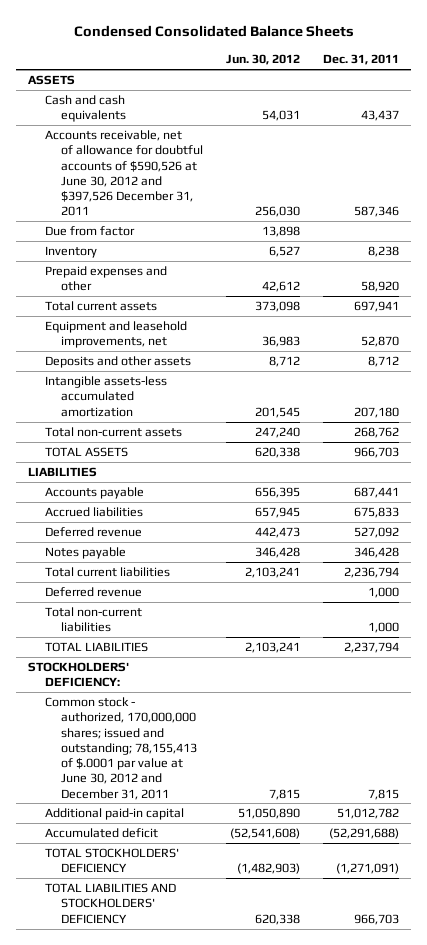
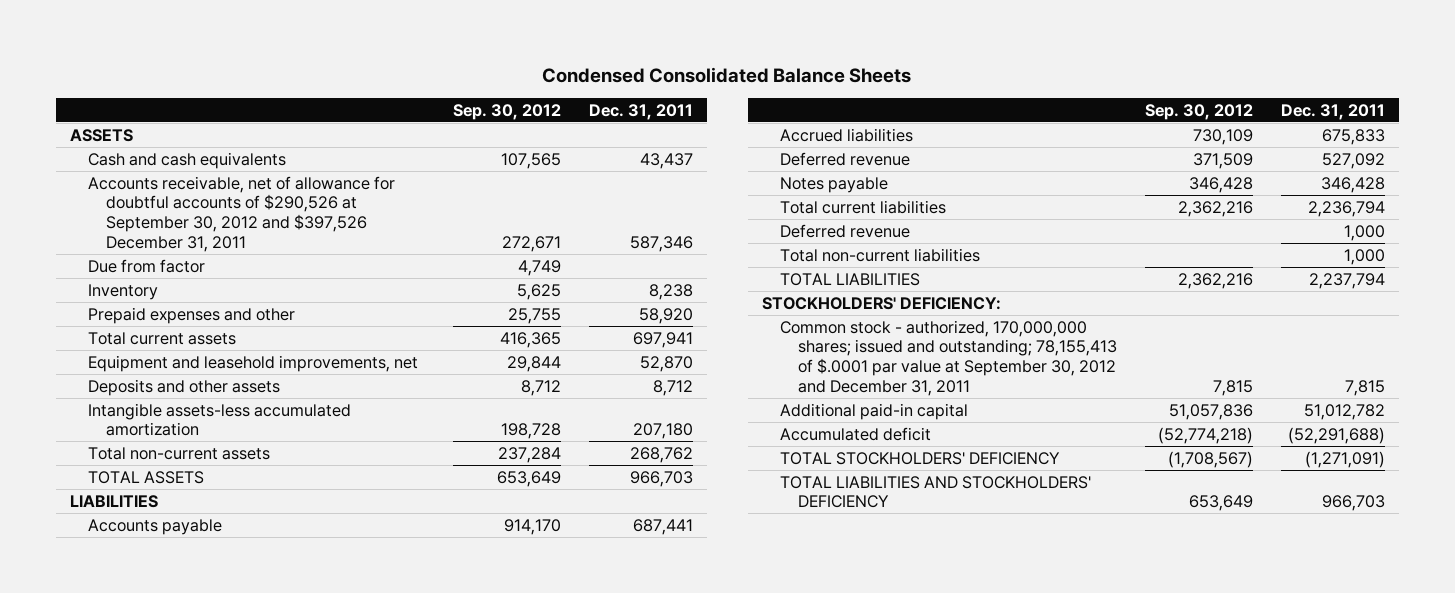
- | Jun. 30, 2012 | Dec. 31, 2011
+ | Sep. 30, 2012 | Dec. 31, 2011
- Accounts receivable, net of allowance for doubtful accounts of $590,526 at June 30, 2012 and $397,526 December 31, 2011 | 256,030 | 587,346
+ Accounts receivable, net of allowance for doubtful accounts of $290,526 at September 30, 2012 and $397,526 December 31, 2011 | 272,671 | 587,346
- Common stock - authorized, 170,000,000 shares; issued and outstanding; 78,155,413 of $.0001 par value at June 30, 2012 and December 31, 2011 | 7,815 | 7,815
+ Common stock - authorized, 170,000,000 shares; issued and outstanding; 78,155,413 of $.0001 par value at September 30, 2012 and December 31, 2011 | 7,815 | 7,815

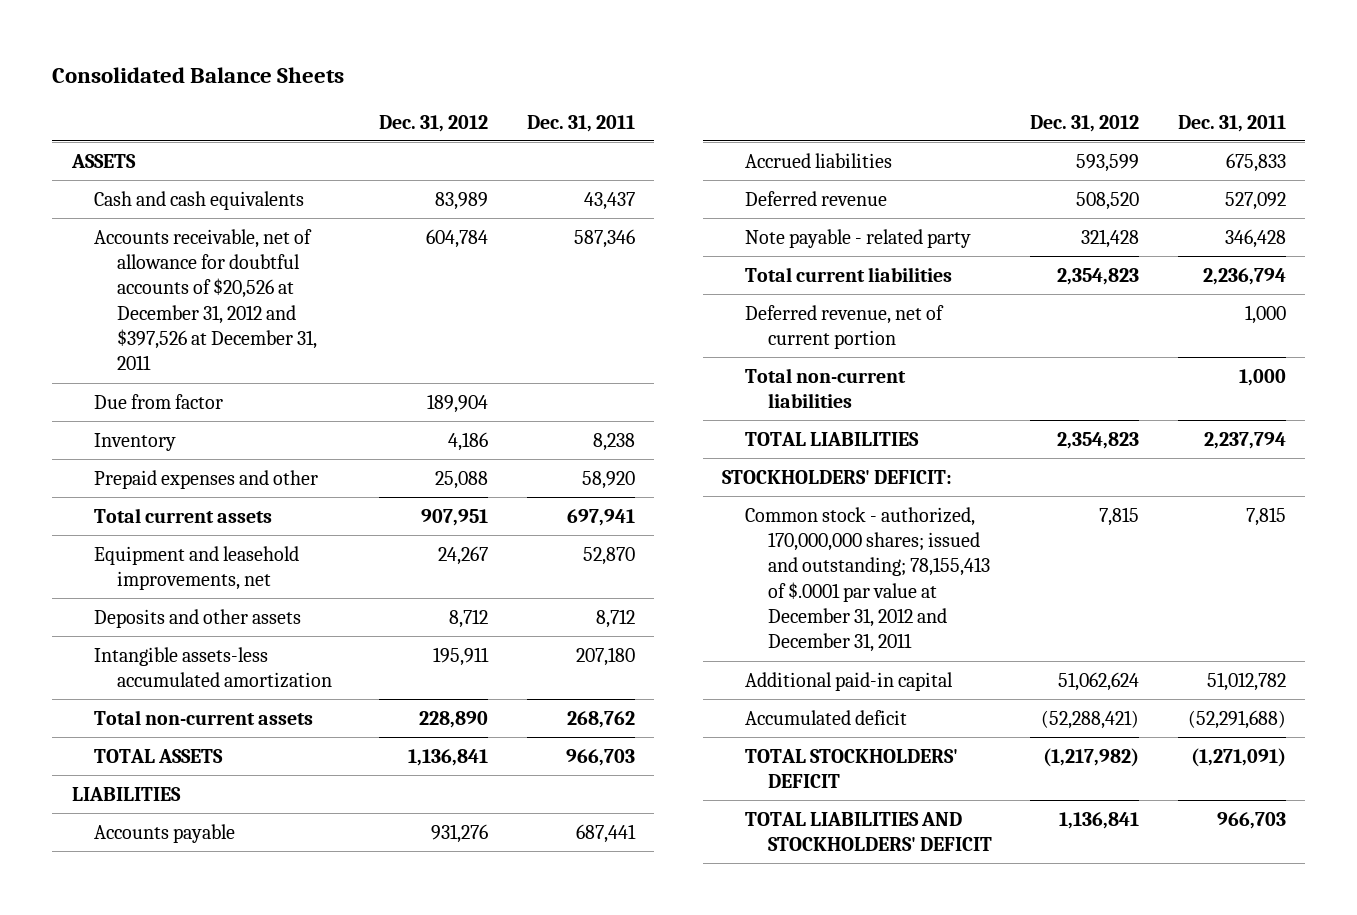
- Condensed Consolidated Balance Sheets
+ Consolidated Balance Sheets
- | Sep. 30, 2012 | Dec. 31, 2011
+ | Dec. 31, 2012 | Dec. 31, 2011
- Accounts receivable, net of allowance for doubtful accounts of $290,526 at September 30, 2012 and $397,526 December 31, 2011 | 272,671 | 587,346
+ Accounts receivable, net of allowance for doubtful accounts of $20,526 at December 31, 2012 and $397,526 at December 31, 2011 | 604,784 | 587,346
- Notes payable | 346,428 | 346,428
+ Note payable - related party | 321,428 | 346,428
- Deferred revenue | | 1,000
+ Deferred revenue, net of current portion | | 1,000
- STOCKHOLDERS' DEFICIENCY:
- Common stock - authorized, 170,000,000 shares; issued and outstanding; 78,155,413 of $.0001 par value at September 30, 2012 and December 31, 2011 | 7,815 | 7,815
+ STOCKHOLDERS' DEFICIT:
+ Common stock - authorized, 170,000,000 shares; issued and outstanding; 78,155,413 of $.0001 par value at December 31, 2012 and December 31, 2011 | 7,815 | 7,815
- TOTAL STOCKHOLDERS' DEFICIENCY | (1,708,567) | (1,271,091)
- TOTAL LIABILITIES AND STOCKHOLDERS' DEFICIENCY | 653,649 | 966,703
+ TOTAL STOCKHOLDERS' DEFICIT | (1,217,982) | (1,271,091)
+ TOTAL LIABILITIES AND STOCKHOLDERS' DEFICIT | 1,136,841 | 966,703

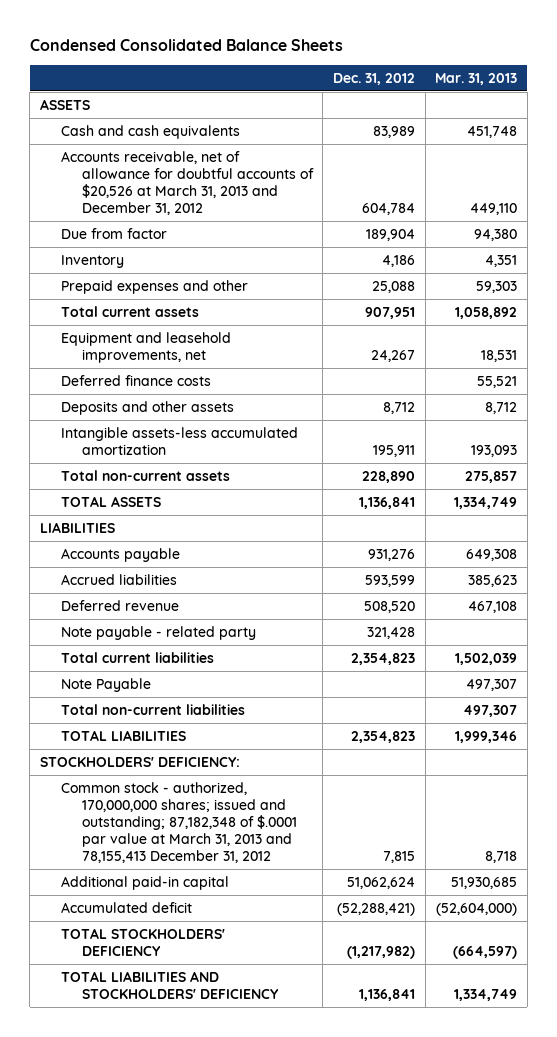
- Consolidated Balance Sheets
+ Condensed Consolidated Balance Sheets
- | Dec. 31, 2012 | Dec. 31, 2011
+ | Dec. 31, 2012 | Mar. 31, 2013
- Accounts receivable, net of allowance for doubtful accounts of $20,526 at December 31, 2012 and $397,526 at December 31, 2011 | 604,784 | 587,346
+ Accounts receivable, net of allowance for doubtful accounts of $20,526 at March 31, 2013 and December 31, 2012 | 604,784 | 449,110
+ Deferred finance costs | | 55,521
- Deferred revenue, net of current portion | | 1,000
+ Note Payable | | 497,307
- STOCKHOLDERS' DEFICIT:
- Common stock - authorized, 170,000,000 shares; issued and outstanding; 78,155,413 of $.0001 par value at December 31, 2012 and December 31, 2011 | 7,815 | 7,815
+ STOCKHOLDERS' DEFICIENCY:
+ Common stock - authorized, 170,000,000 shares; issued and outstanding; 87,182,348 of $.0001 par value at March 31, 2013 and 78,155,413 December 31, 2012 | 7,815 | 8,718
- TOTAL STOCKHOLDERS' DEFICIT | (1,217,982) | (1,271,091)
- TOTAL LIABILITIES AND STOCKHOLDERS' DEFICIT | 1,136,841 | 966,703
+ TOTAL STOCKHOLDERS' DEFICIENCY | (1,217,982) | (664,597)
+ TOTAL LIABILITIES AND STOCKHOLDERS' DEFICIENCY | 1,136,841 | 1,334,749

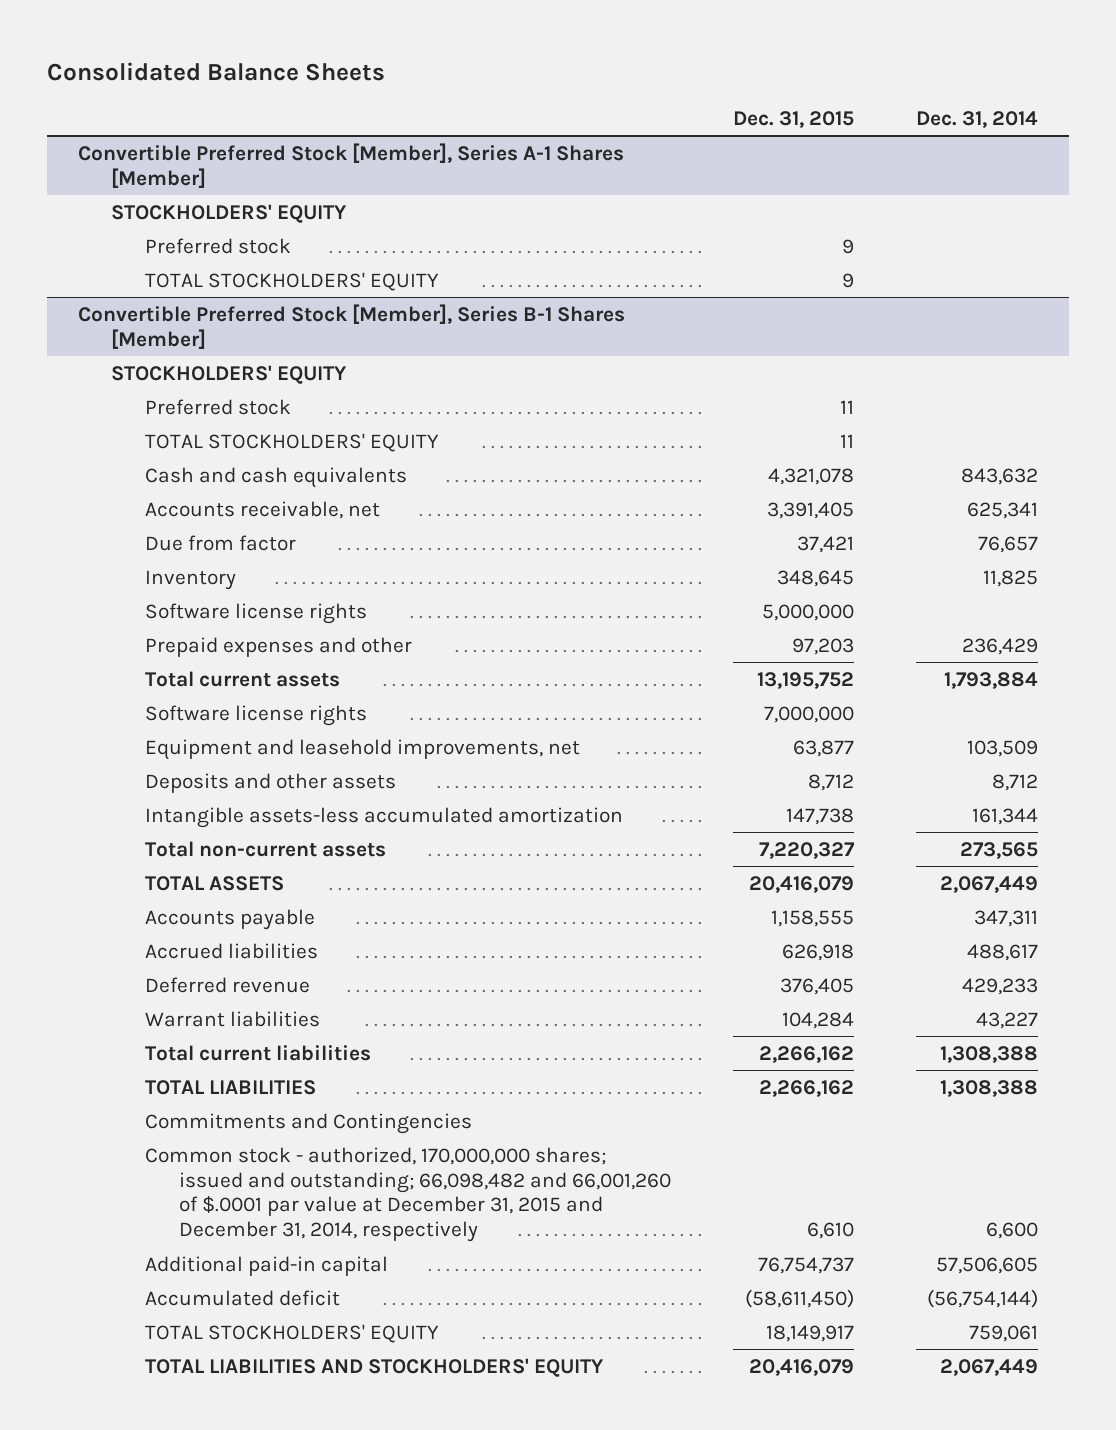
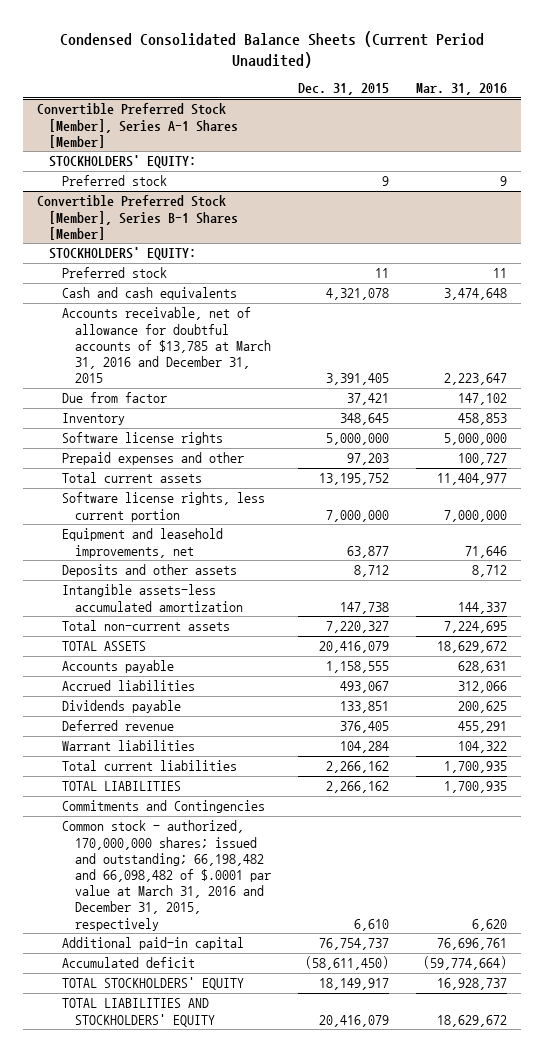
- Consolidated Balance Sheets
+ Condensed Consolidated Balance Sheets (Current Period Unaudited)
- | Dec. 31, 2015 | Dec. 31, 2014
+ | Dec. 31, 2015 | Mar. 31, 2016
@ Convertible Preferred Stock [Member], Series A-1 Shares [Member]
- STOCKHOLDERS' EQUITY
+ STOCKHOLDERS' EQUITY:
- TOTAL STOCKHOLDERS' EQUITY | 9 |
@ Convertible Preferred Stock [Member], Series B-1 Shares [Member]
- STOCKHOLDERS' EQUITY
+ STOCKHOLDERS' EQUITY:
- TOTAL STOCKHOLDERS' EQUITY | 11 |
- Accounts receivable, net | 3,391,405 | 625,341
+ Accounts receivable, net of allowance for doubtful accounts of $13,785 at March 31, 2016 and December 31, 2015 | 3,391,405 | 2,223,647
- Software license rights | 7,000,000 |
+ Software license rights, less current portion | 7,000,000 | 7,000,000
- Accrued liabilities | 626,918 | 488,617
+ Accrued liabilities | 493,067 | 312,066
+ Dividends payable | 133,851 | 200,625
- Common stock - authorized, 170,000,000 shares; issued and outstanding; 66,098,482 and 66,001,260 of $.0001 par value at December 31, 2015 and December 31, 2014, respectively | 6,610 | 6,600
+ Common stock - authorized, 170,000,000 shares; issued and outstanding; 66,198,482 and 66,098,482 of $.0001 par value at March 31, 2016 and December 31, 2015, respectively | 6,610 | 6,620

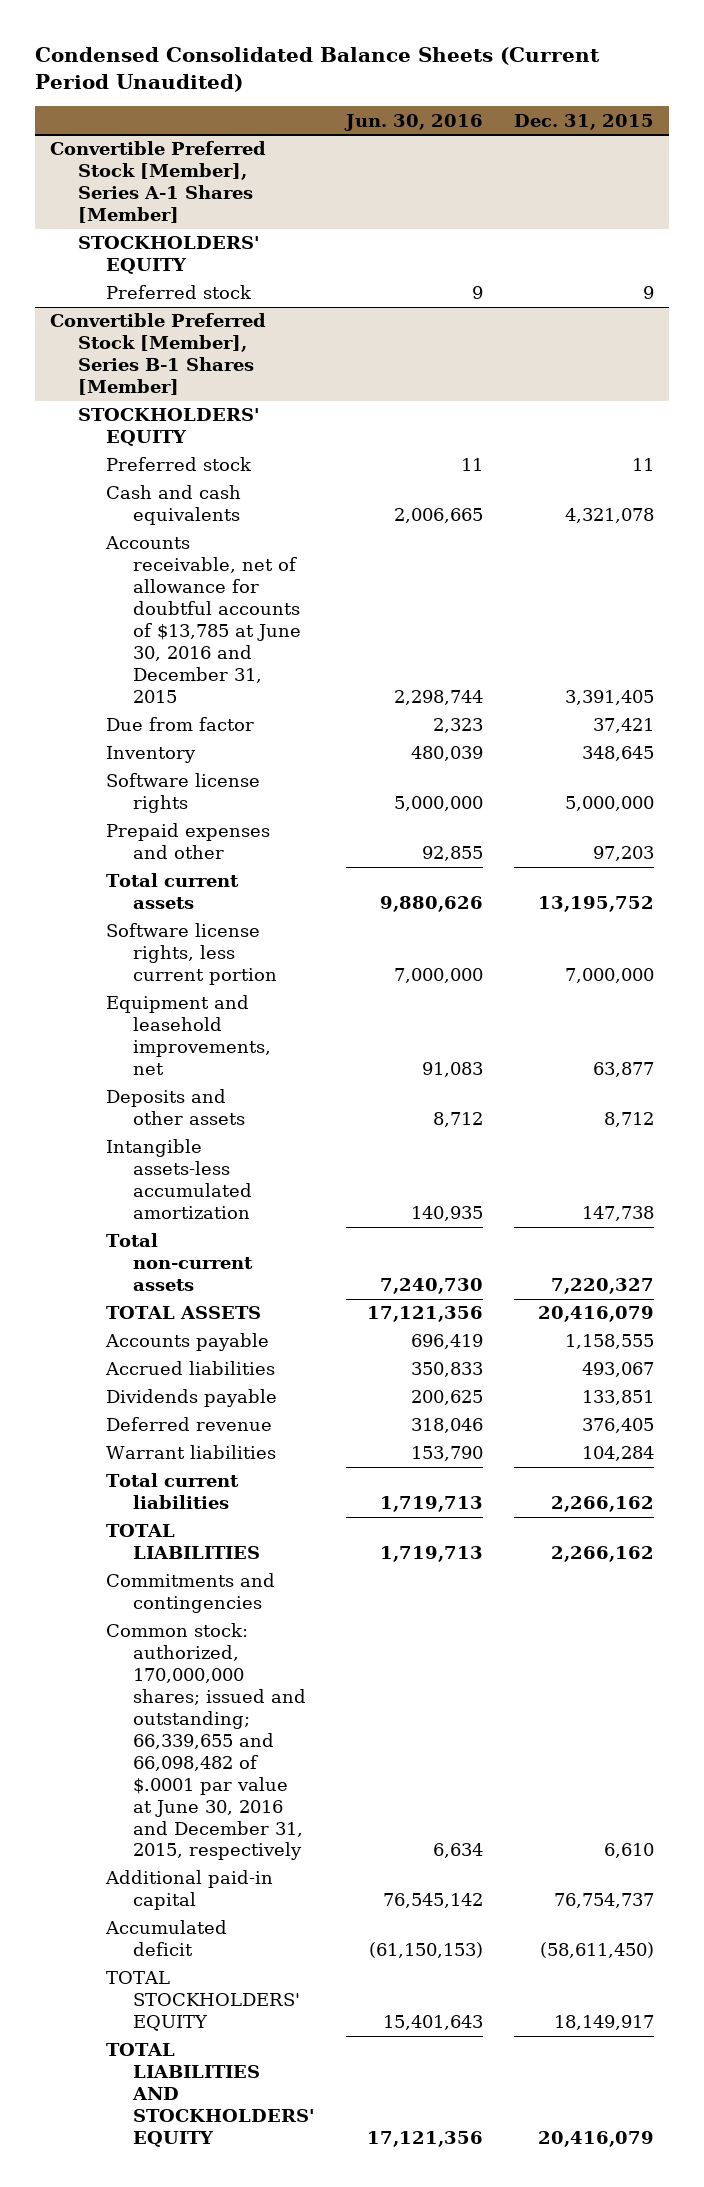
- | Dec. 31, 2015 | Mar. 31, 2016
+ | Jun. 30, 2016 | Dec. 31, 2015
@ Convertible Preferred Stock [Member], Series A-1 Shares [Member]
- STOCKHOLDERS' EQUITY:
+ STOCKHOLDERS' EQUITY
@ Convertible Preferred Stock [Member], Series B-1 Shares [Member]
- STOCKHOLDERS' EQUITY:
+ STOCKHOLDERS' EQUITY
- Accounts receivable, net of allowance for doubtful accounts of $13,785 at March 31, 2016 and December 31, 2015 | 3,391,405 | 2,223,647
+ Accounts receivable, net of allowance for doubtful accounts of $13,785 at June 30, 2016 and December 31, 2015 | 2,298,744 | 3,391,405
- Commitments and Contingencies
- Common stock - authorized, 170,000,000 shares; issued and outstanding; 66,198,482 and 66,098,482 of $.0001 par value at March 31, 2016 and December 31, 2015, respectively | 6,610 | 6,620
+ Commitments and contingencies
+ Common stock: authorized, 170,000,000 shares; issued and outstanding; 66,339,655 and 66,098,482 of $.0001 par value at June 30, 2016 and December 31, 2015, respectively | 6,634 | 6,610

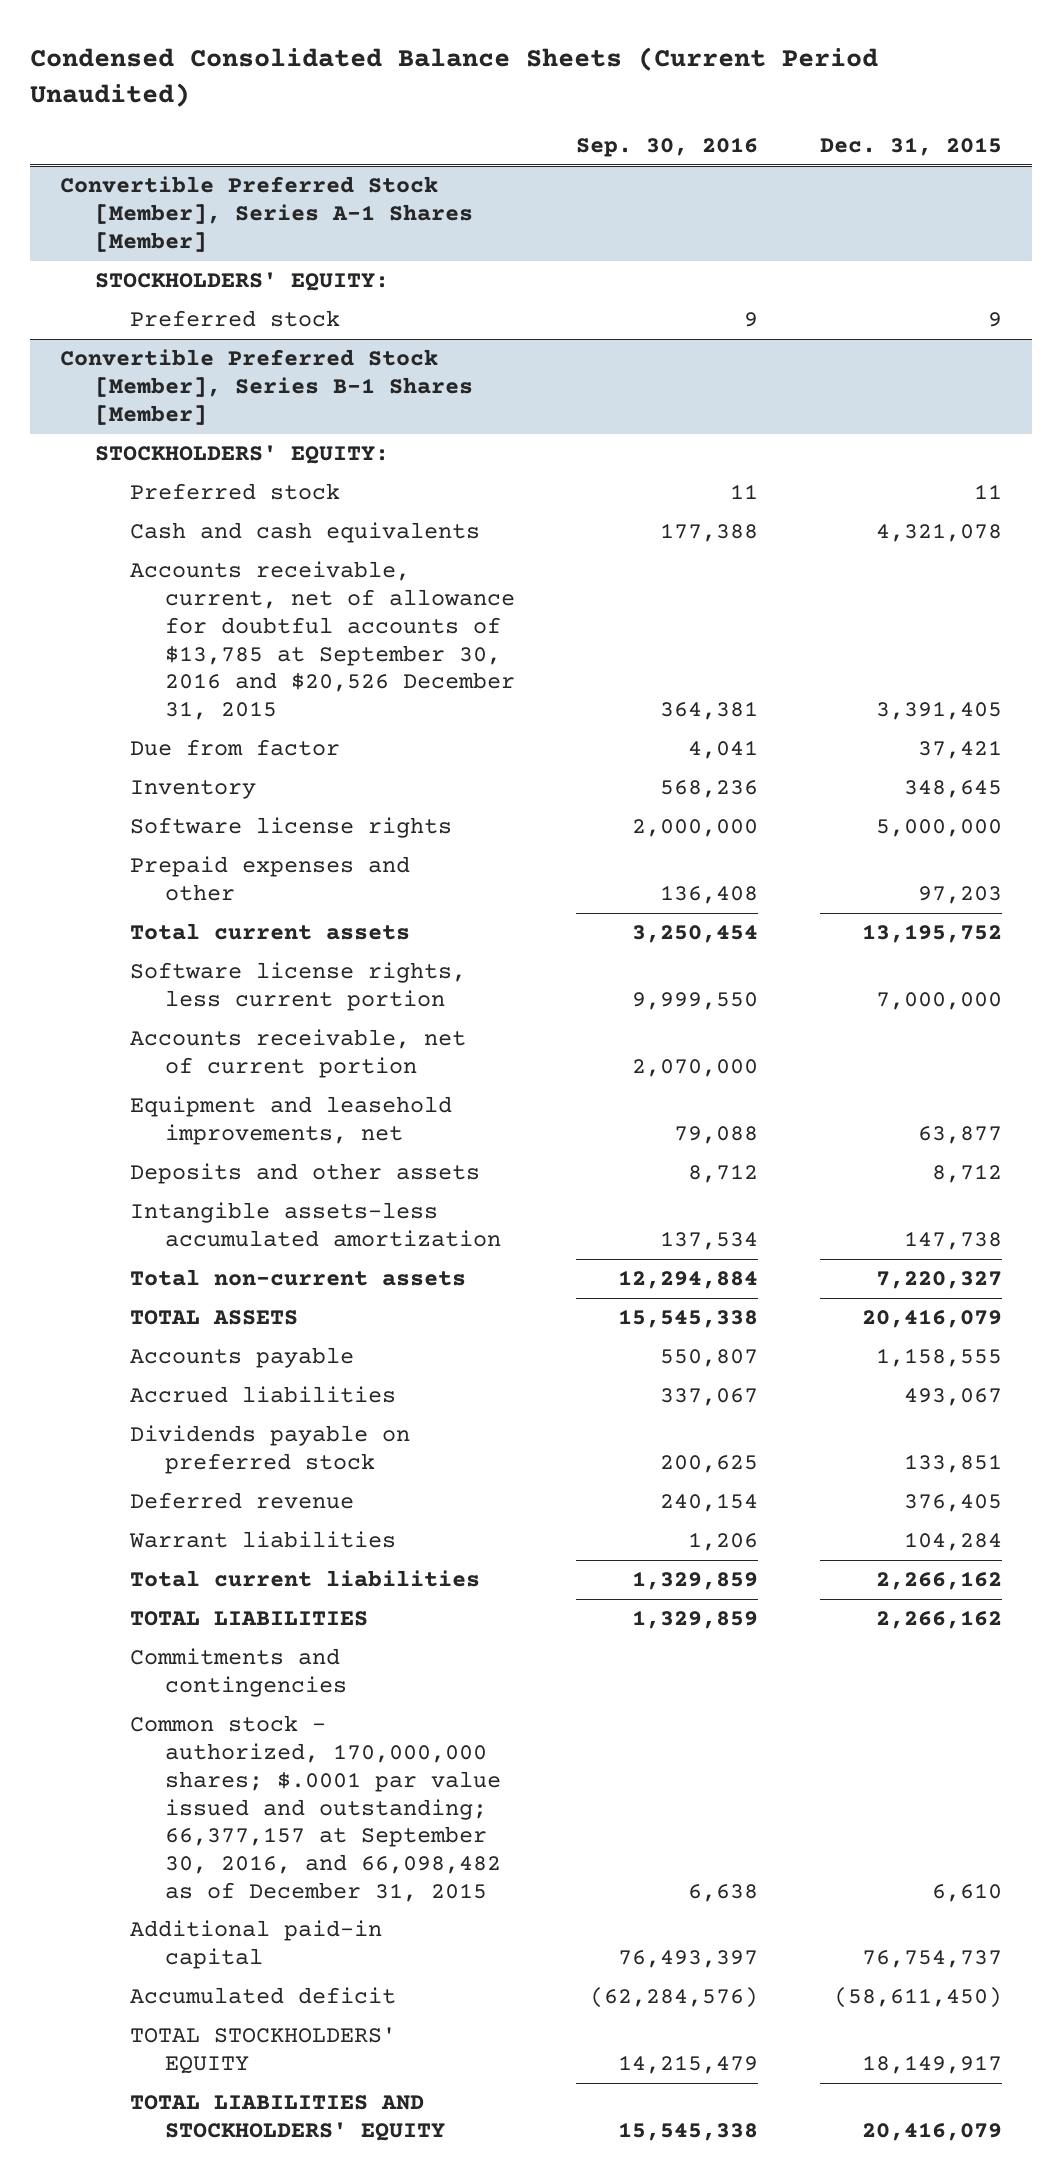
- | Jun. 30, 2016 | Dec. 31, 2015
+ | Sep. 30, 2016 | Dec. 31, 2015
@ Convertible Preferred Stock [Member], Series A-1 Shares [Member]
- STOCKHOLDERS' EQUITY
+ STOCKHOLDERS' EQUITY:
@ Convertible Preferred Stock [Member], Series B-1 Shares [Member]
- STOCKHOLDERS' EQUITY
+ STOCKHOLDERS' EQUITY:
- Accounts receivable, net of allowance for doubtful accounts of $13,785 at June 30, 2016 and December 31, 2015 | 2,298,744 | 3,391,405
+ Accounts receivable, current, net of allowance for doubtful accounts of $13,785 at September 30, 2016 and $20,526 December 31, 2015 | 364,381 | 3,391,405
+ Accounts receivable, net of current portion | 2,070,000 |
- Dividends payable | 200,625 | 133,851
+ Dividends payable on preferred stock | 200,625 | 133,851
- Common stock: authorized, 170,000,000 shares; issued and outstanding; 66,339,655 and 66,098,482 of $.0001 par value at June 30, 2016 and December 31, 2015, respectively | 6,634 | 6,610
+ Common stock - authorized, 170,000,000 shares; $.0001 par value issued and outstanding; 66,377,157 at September 30, 2016, and 66,098,482 as of December 31, 2015 | 6,638 | 6,610

